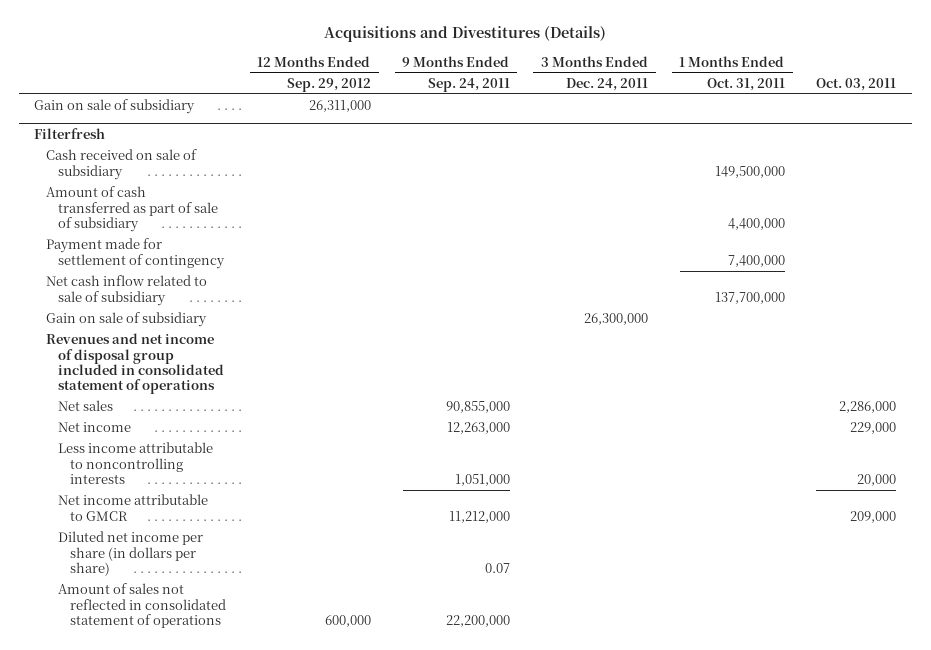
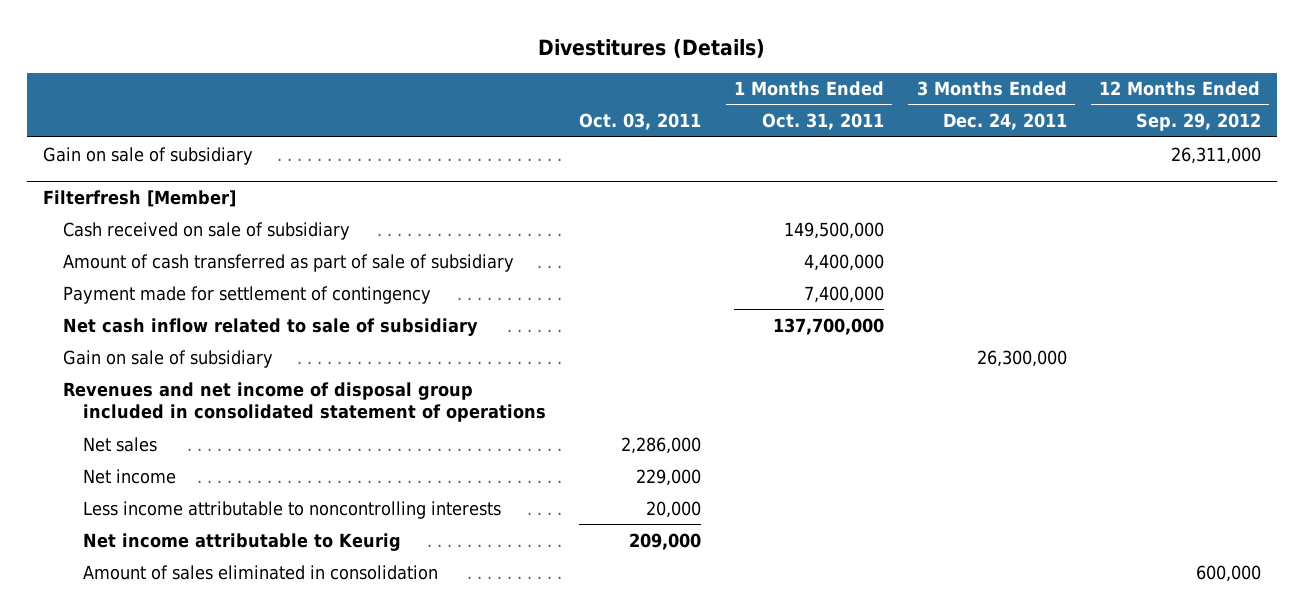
- Acquisitions and Divestitures (Details)
+ Divestitures (Details)
- | 12 Months Ended Sep. 29, 2012 | 9 Months Ended Sep. 24, 2011 | 3 Months Ended Dec. 24, 2011 | 1 Months Ended Oct. 31, 2011 | Oct. 03, 2011
+ | Oct. 03, 2011 | 1 Months Ended Oct. 31, 2011 | 3 Months Ended Dec. 24, 2011 | 12 Months Ended Sep. 29, 2012
- Filterfresh
+ Filterfresh [Member]
- Net income attributable to GMCR | | 11,212,000 | | | 209,000
- Diluted net income per share (in dollars per share) | | 0.07 | | |
- Amount of sales not reflected in consolidated statement of operations | 600,000 | 22,200,000 | | |
+ Net income attributable to Keurig | 209,000 | | |
+ Amount of sales eliminated in consolidation | | | | 600,000

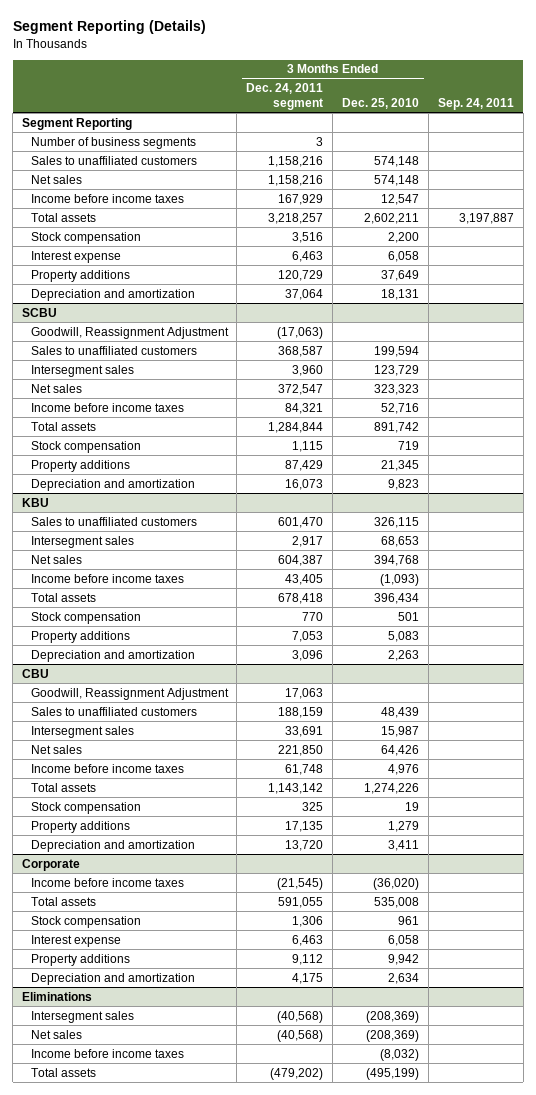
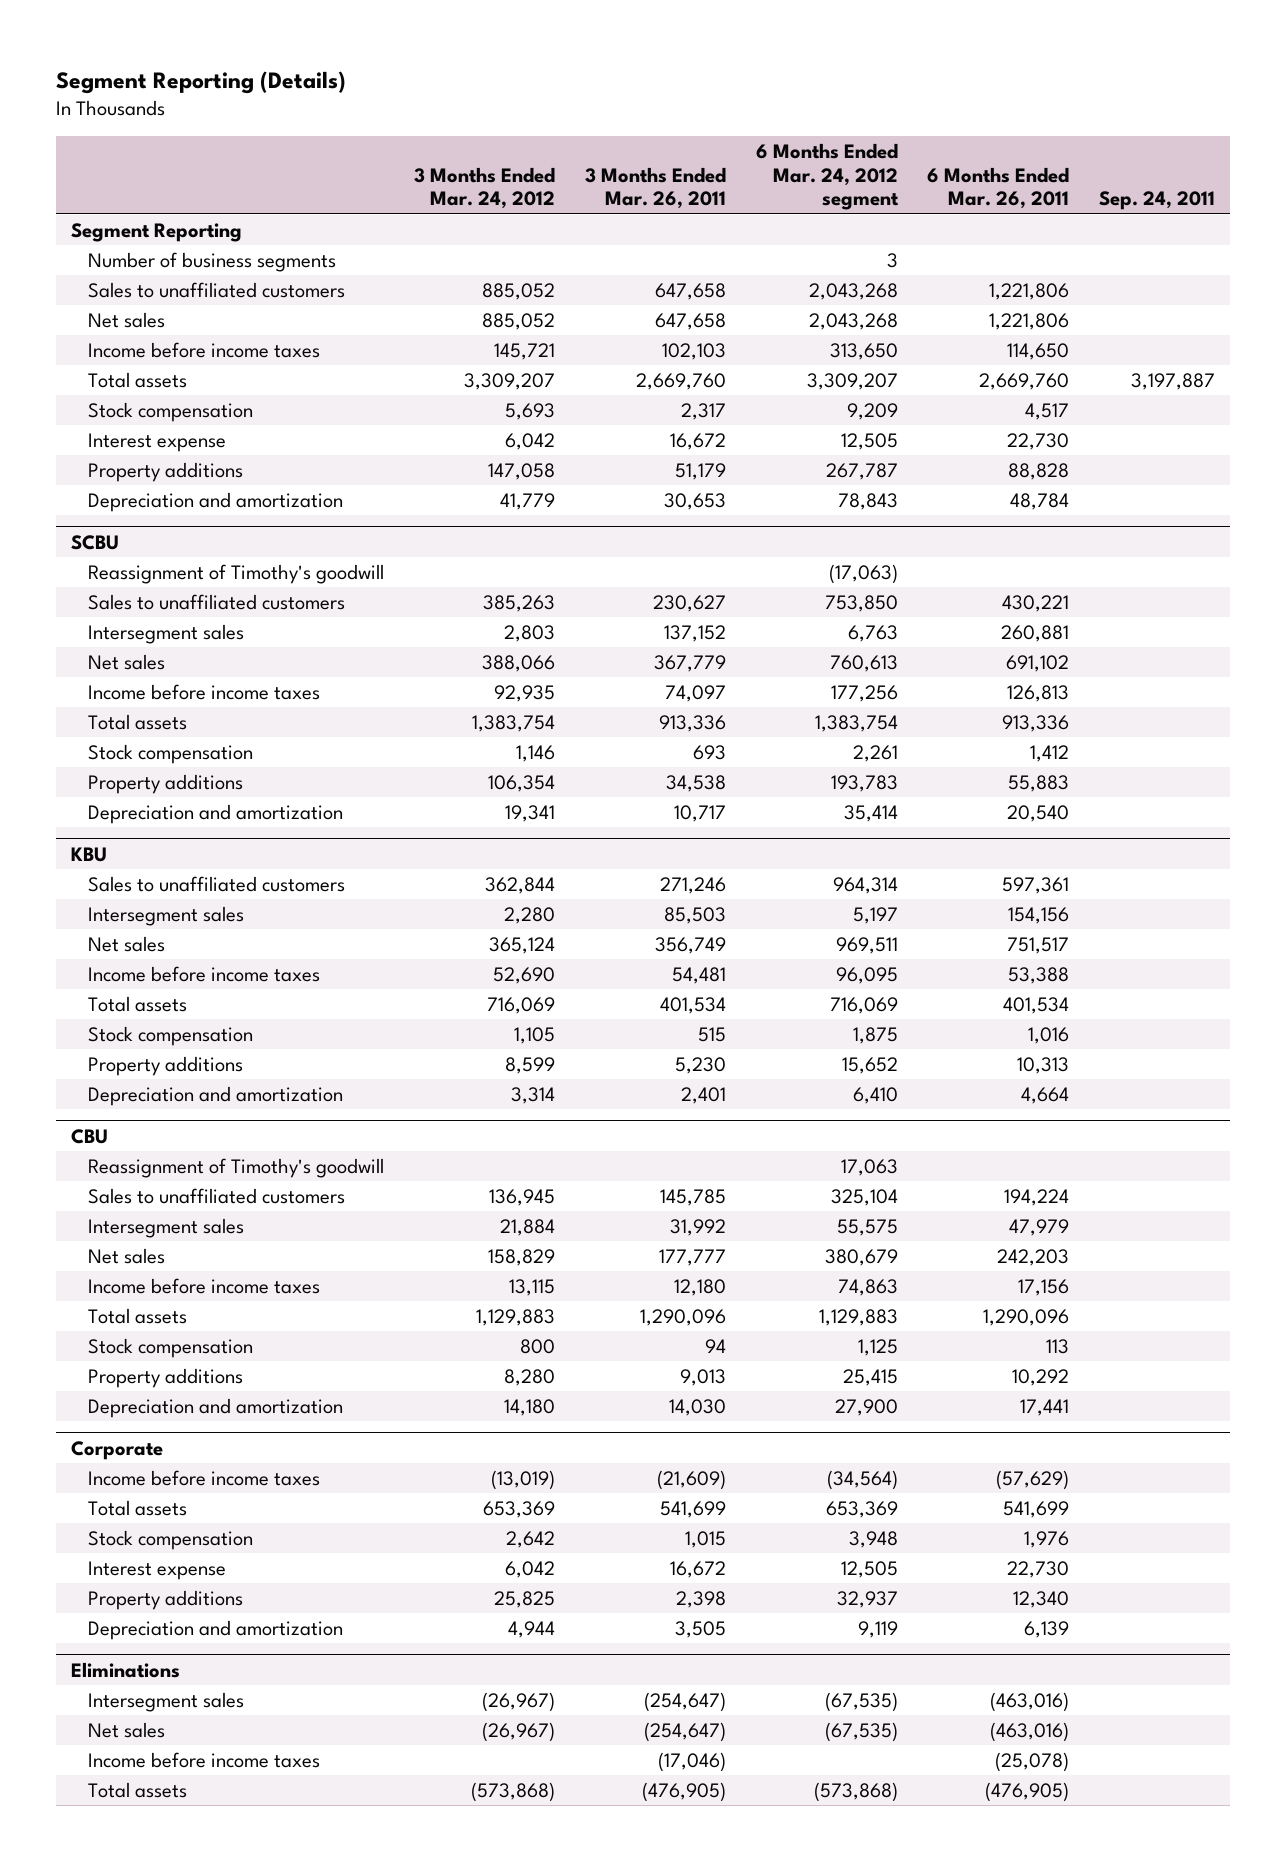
- | 3 Months Ended Dec. 24, 2011 segment | 3 Months Ended Dec. 25, 2010 | Sep. 24, 2011
+ | 3 Months Ended Mar. 24, 2012 | 3 Months Ended Mar. 26, 2011 | 6 Months Ended Mar. 24, 2012 segment | 6 Months Ended Mar. 26, 2011 | Sep. 24, 2011
@ SCBU
- Goodwill, Reassignment Adjustment | (17,063) | |
+ Reassignment of Timothy's goodwill | | | (17,063) | |
@ CBU
- Goodwill, Reassignment Adjustment | 17,063 | |
+ Reassignment of Timothy's goodwill | | | 17,063 | |

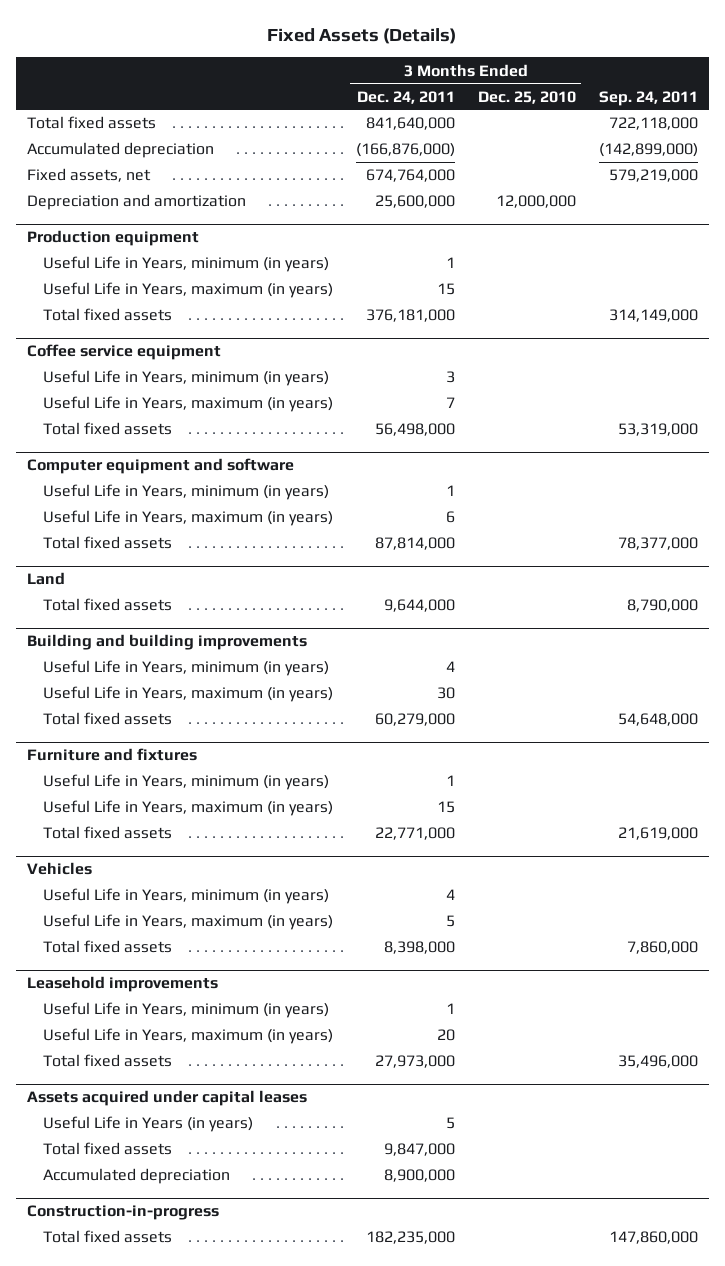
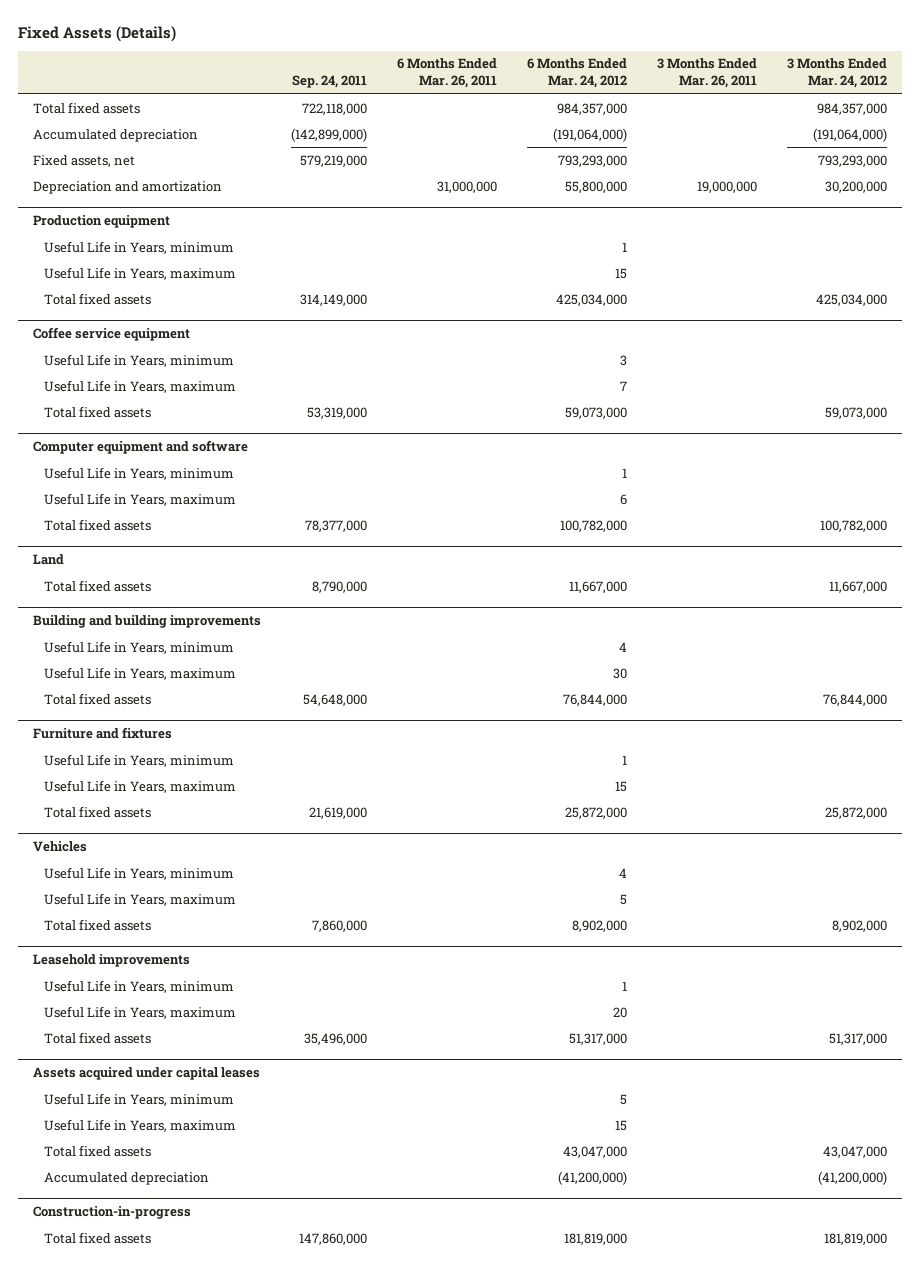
- | 3 Months Ended Dec. 24, 2011 | 3 Months Ended Dec. 25, 2010 | Sep. 24, 2011
+ | Sep. 24, 2011 | 6 Months Ended Mar. 26, 2011 | 6 Months Ended Mar. 24, 2012 | 3 Months Ended Mar. 26, 2011 | 3 Months Ended Mar. 24, 2012
@ Production equipment
- Useful Life in Years, minimum (in years) | 1 | |
- Useful Life in Years, maximum (in years) | 15 | |
+ Useful Life in Years, minimum | | | 1 | |
+ Useful Life in Years, maximum | | | 15 | |
@ Coffee service equipment
- Useful Life in Years, minimum (in years) | 3 | |
- Useful Life in Years, maximum (in years) | 7 | |
+ Useful Life in Years, minimum | | | 3 | |
+ Useful Life in Years, maximum | | | 7 | |
@ Computer equipment and software
- Useful Life in Years, minimum (in years) | 1 | |
- Useful Life in Years, maximum (in years) | 6 | |
+ Useful Life in Years, minimum | | | 1 | |
+ Useful Life in Years, maximum | | | 6 | |
@ Building and building improvements
- Useful Life in Years, minimum (in years) | 4 | |
- Useful Life in Years, maximum (in years) | 30 | |
+ Useful Life in Years, minimum | | | 4 | |
+ Useful Life in Years, maximum | | | 30 | |
@ Furniture and fixtures
- Useful Life in Years, minimum (in years) | 1 | |
- Useful Life in Years, maximum (in years) | 15 | |
+ Useful Life in Years, minimum | | | 1 | |
+ Useful Life in Years, maximum | | | 15 | |
@ Vehicles
- Useful Life in Years, minimum (in years) | 4 | |
- Useful Life in Years, maximum (in years) | 5 | |
+ Useful Life in Years, minimum | | | 4 | |
+ Useful Life in Years, maximum | | | 5 | |
@ Leasehold improvements
- Useful Life in Years, minimum (in years) | 1 | |
- Useful Life in Years, maximum (in years) | 20 | |
+ Useful Life in Years, minimum | | | 1 | |
+ Useful Life in Years, maximum | | | 20 | |
@ Assets acquired under capital leases
- Useful Life in Years (in years) | 5 | |
+ Useful Life in Years, minimum | | | 5 | |
+ Useful Life in Years, maximum | | | 15 | |

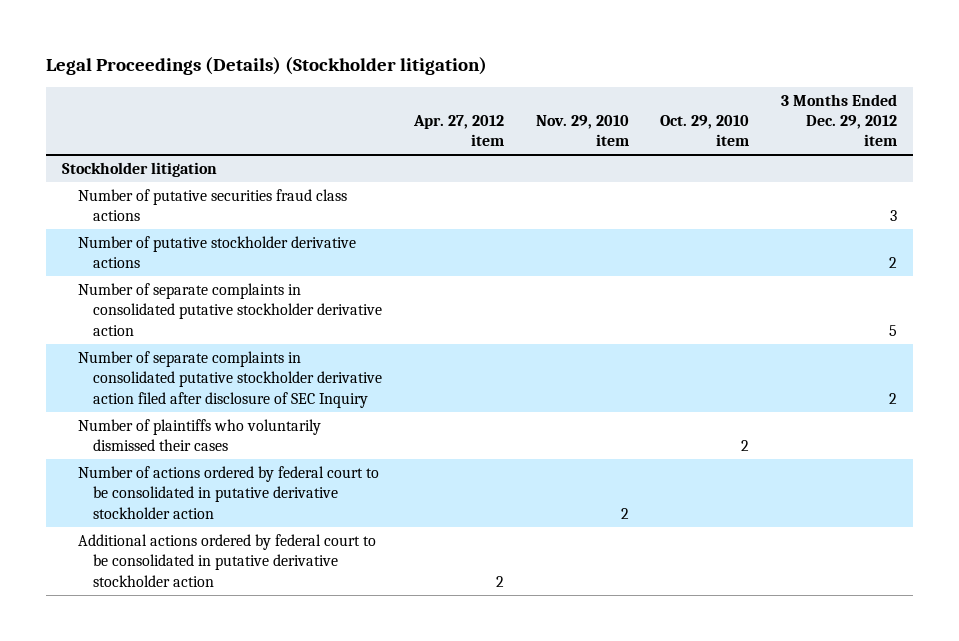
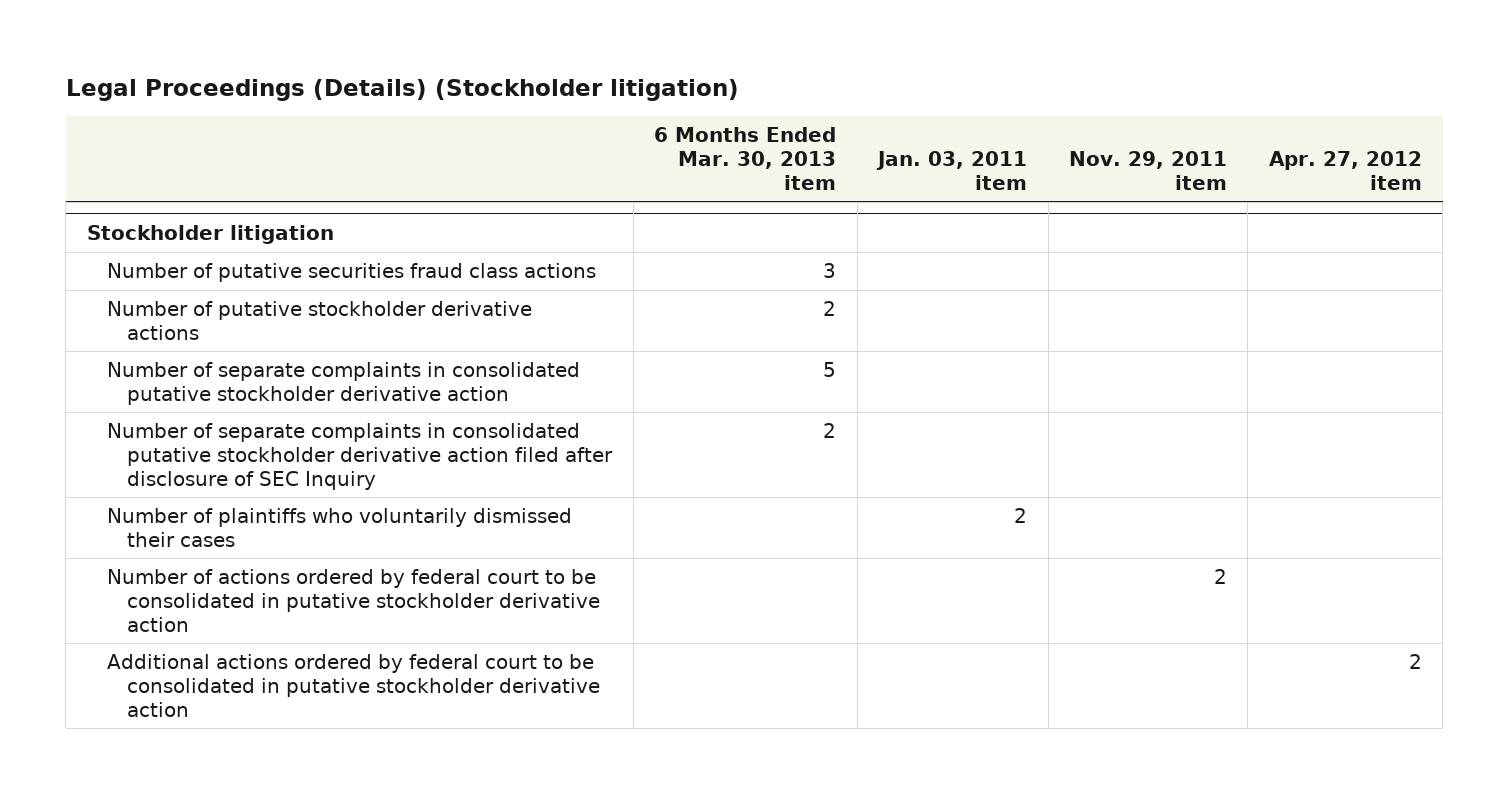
- | Apr. 27, 2012 item | Nov. 29, 2010 item | Oct. 29, 2010 item | 3 Months Ended Dec. 29, 2012 item
+ | 6 Months Ended Mar. 30, 2013 item | Jan. 03, 2011 item | Nov. 29, 2011 item | Apr. 27, 2012 item
@ Stockholder litigation
- Number of actions ordered by federal court to be consolidated in putative derivative stockholder action | | 2 | |
- Additional actions ordered by federal court to be consolidated in putative derivative stockholder action | 2 | | |
+ Number of actions ordered by federal court to be consolidated in putative stockholder derivative action | | | 2 |
+ Additional actions ordered by federal court to be consolidated in putative stockholder derivative action | | | | 2

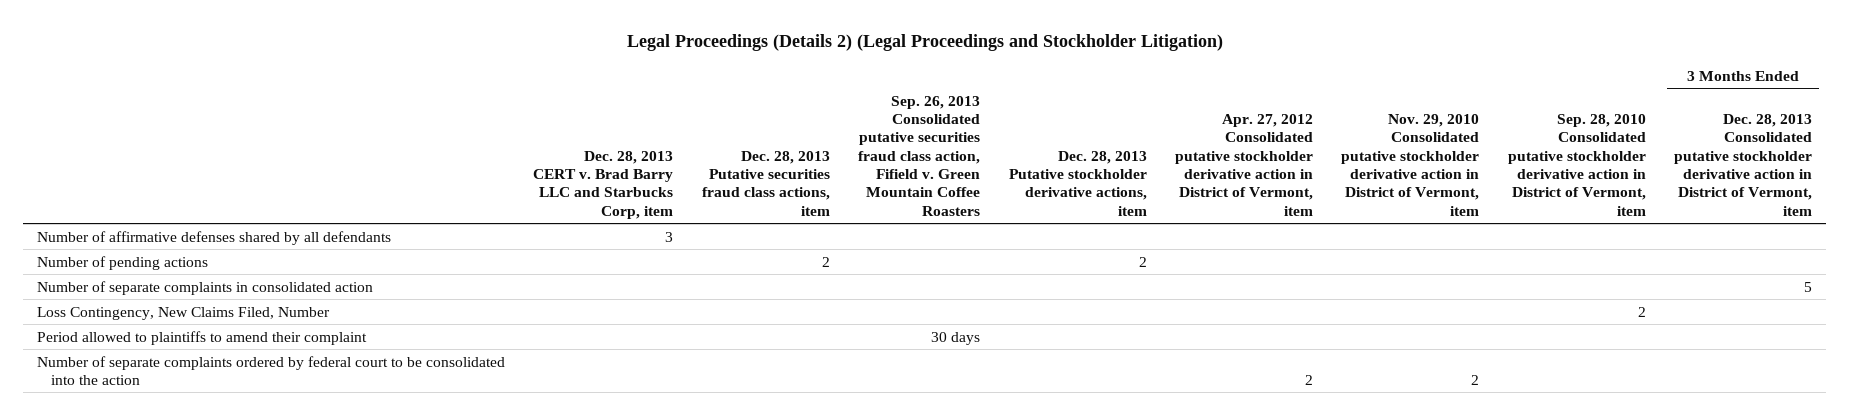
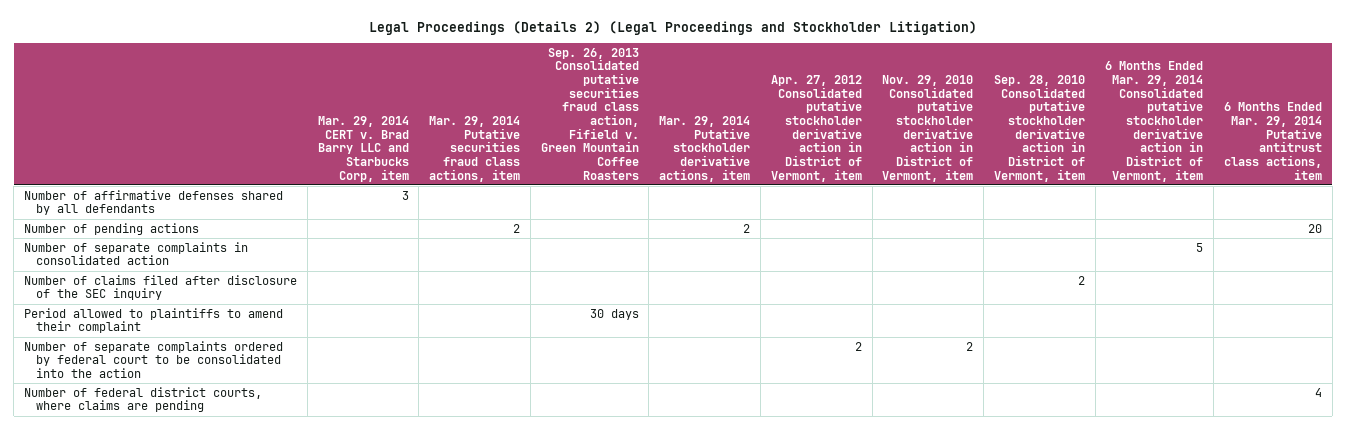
- | Dec. 28, 2013 CERT v. Brad Barry LLC and Starbucks Corp, item | Dec. 28, 2013 Putative securities fraud class actions, item | Sep. 26, 2013 Consolidated putative securities fraud class action, Fifield v. Green Mountain Coffee Roasters | Dec. 28, 2013 Putative stockholder derivative actions, item | Apr. 27, 2012 Consolidated putative stockholder derivative action in District of Vermont, item | Nov. 29, 2010 Consolidated putative stockholder derivative action in District of Vermont, item | Sep. 28, 2010 Consolidated putative stockholder derivative action in District of Vermont, item | 3 Months Ended Dec. 28, 2013 Consolidated putative stockholder derivative action in District of Vermont, item
+ | Mar. 29, 2014 CERT v. Brad Barry LLC and Starbucks Corp, item | Mar. 29, 2014 Putative securities fraud class actions, item | Sep. 26, 2013 Consolidated putative securities fraud class action, Fifield v. Green Mountain Coffee Roasters | Mar. 29, 2014 Putative stockholder derivative actions, item | Apr. 27, 2012 Consolidated putative stockholder derivative action in District of Vermont, item | Nov. 29, 2010 Consolidated putative stockholder derivative action in District of Vermont, item | Sep. 28, 2010 Consolidated putative stockholder derivative action in District of Vermont, item | 6 Months Ended Mar. 29, 2014 Consolidated putative stockholder derivative action in District of Vermont, item | 6 Months Ended Mar. 29, 2014 Putative antitrust class actions, item
- Loss Contingency, New Claims Filed, Number | | | | | | | 2 |
+ Number of claims filed after disclosure of the SEC inquiry | | | | | | | 2 | |
+ Number of federal district courts, where claims are pending | | | | | | | | | 4

